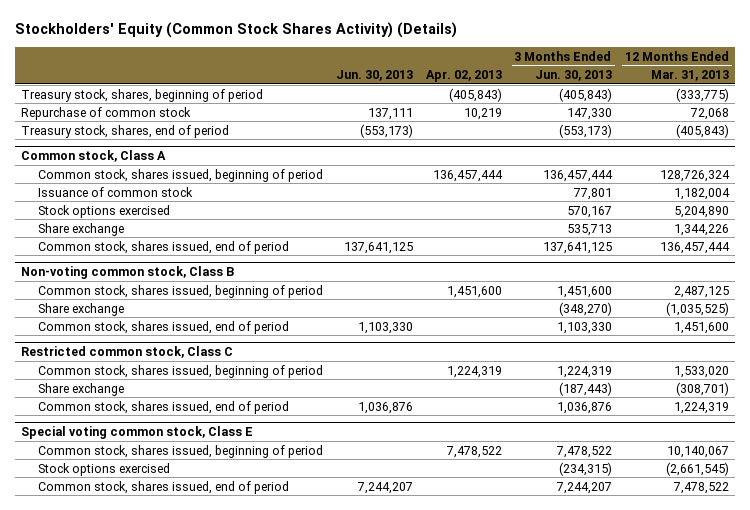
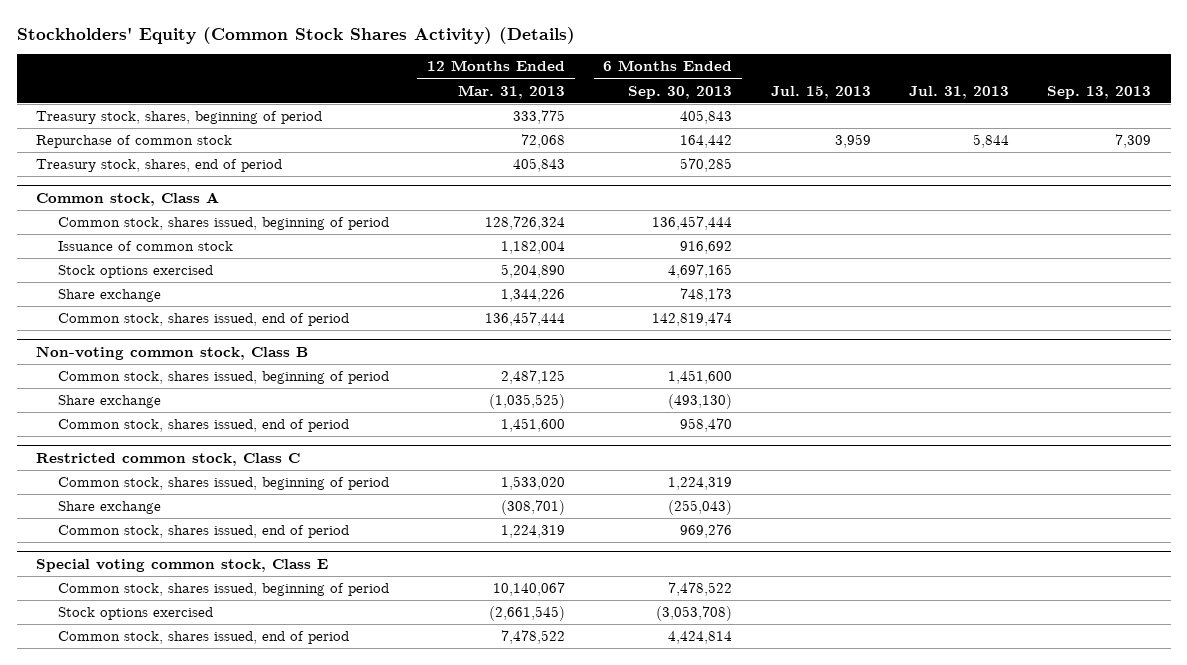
- | Jun. 30, 2013 | Apr. 02, 2013 | 3 Months Ended Jun. 30, 2013 | 12 Months Ended Mar. 31, 2013
+ | 12 Months Ended Mar. 31, 2013 | 6 Months Ended Sep. 30, 2013 | Jul. 15, 2013 | Jul. 31, 2013 | Sep. 13, 2013
- Treasury stock, shares, beginning of period | | (405,843) | (405,843) | (333,775)
+ Treasury stock, shares, beginning of period | 333,775 | 405,843 | | |
- Treasury stock, shares, end of period | (553,173) | | (553,173) | (405,843)
+ Treasury stock, shares, end of period | 405,843 | 570,285 | | |

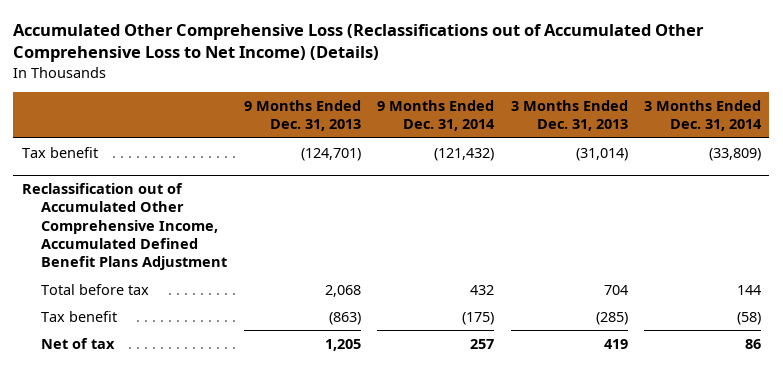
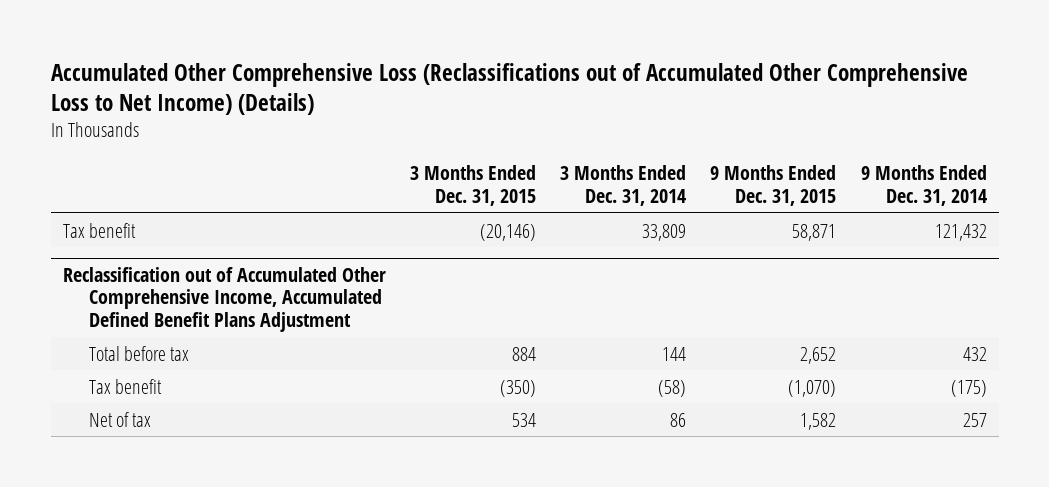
- | 9 Months Ended Dec. 31, 2013 | 9 Months Ended Dec. 31, 2014 | 3 Months Ended Dec. 31, 2013 | 3 Months Ended Dec. 31, 2014
+ | 3 Months Ended Dec. 31, 2015 | 3 Months Ended Dec. 31, 2014 | 9 Months Ended Dec. 31, 2015 | 9 Months Ended Dec. 31, 2014
- Tax benefit | (124,701) | (121,432) | (31,014) | (33,809)
+ Tax benefit | (20,146) | 33,809 | 58,871 | 121,432

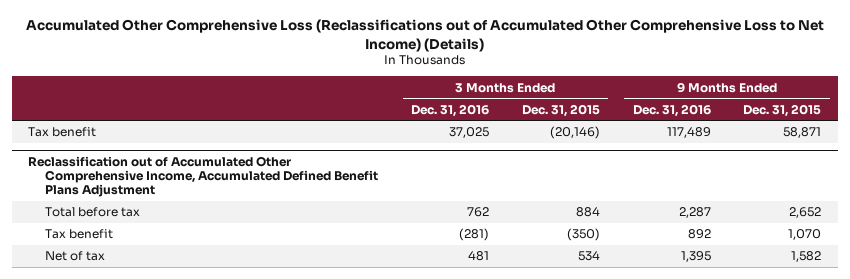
- | 3 Months Ended Dec. 31, 2015 | 3 Months Ended Dec. 31, 2014 | 9 Months Ended Dec. 31, 2015 | 9 Months Ended Dec. 31, 2014
+ | 3 Months Ended Dec. 31, 2016 | 3 Months Ended Dec. 31, 2015 | 9 Months Ended Dec. 31, 2016 | 9 Months Ended Dec. 31, 2015
@ Reclassification out of Accumulated Other Comprehensive Income, Accumulated Defined Benefit Plans Adjustment
- Tax benefit | (350) | (58) | (1,070) | (175)
+ Tax benefit | (281) | (350) | 892 | 1,070

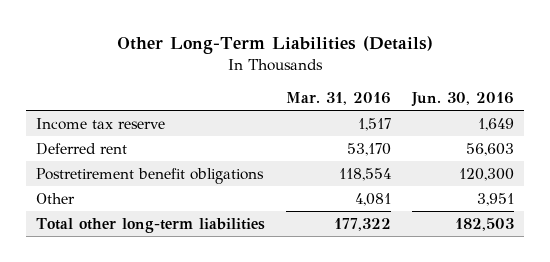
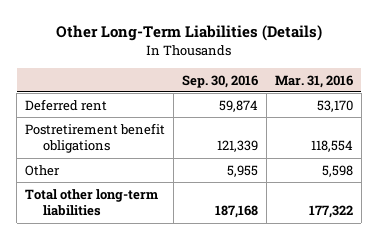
- | Mar. 31, 2016 | Jun. 30, 2016
+ | Sep. 30, 2016 | Mar. 31, 2016
- Income tax reserve | 1,517 | 1,649
- Other | 4,081 | 3,951
+ Other | 5,955 | 5,598

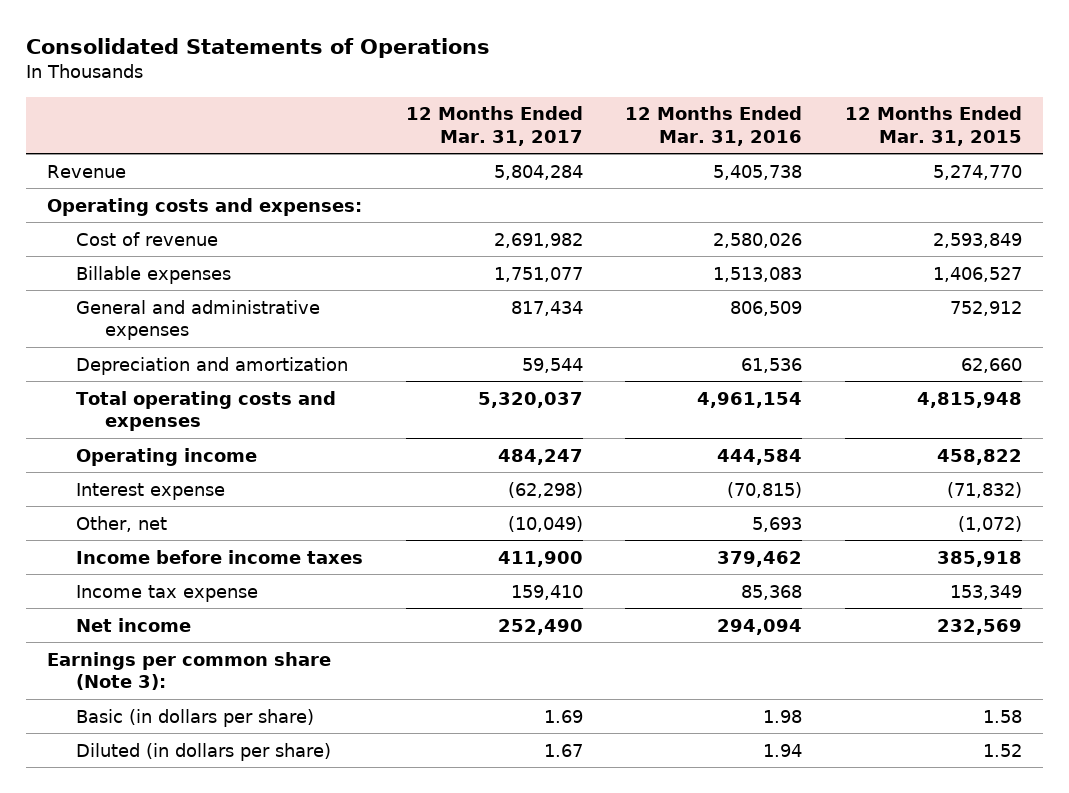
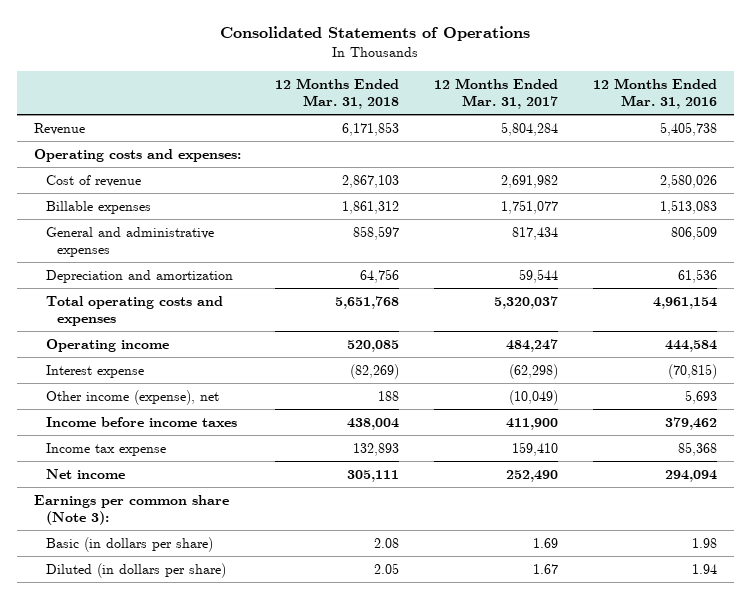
- | 12 Months Ended Mar. 31, 2017 | 12 Months Ended Mar. 31, 2016 | 12 Months Ended Mar. 31, 2015
+ | 12 Months Ended Mar. 31, 2018 | 12 Months Ended Mar. 31, 2017 | 12 Months Ended Mar. 31, 2016
- Other, net | (10,049) | 5,693 | (1,072)
+ Other income (expense), net | 188 | (10,049) | 5,693

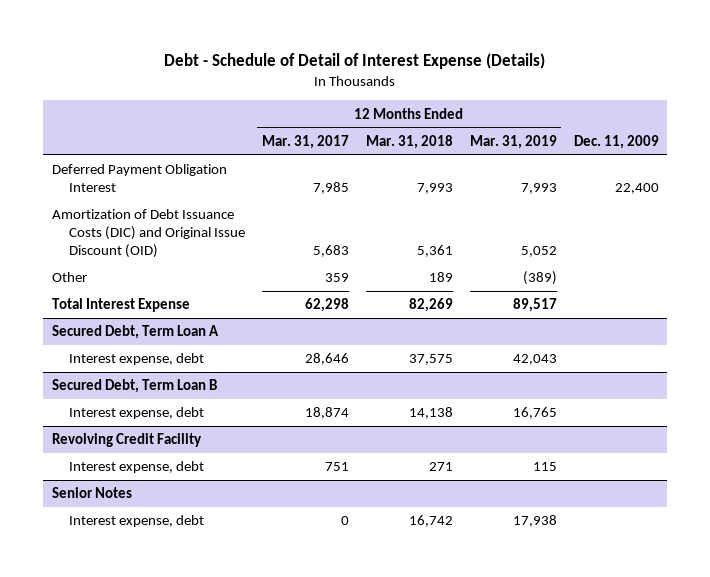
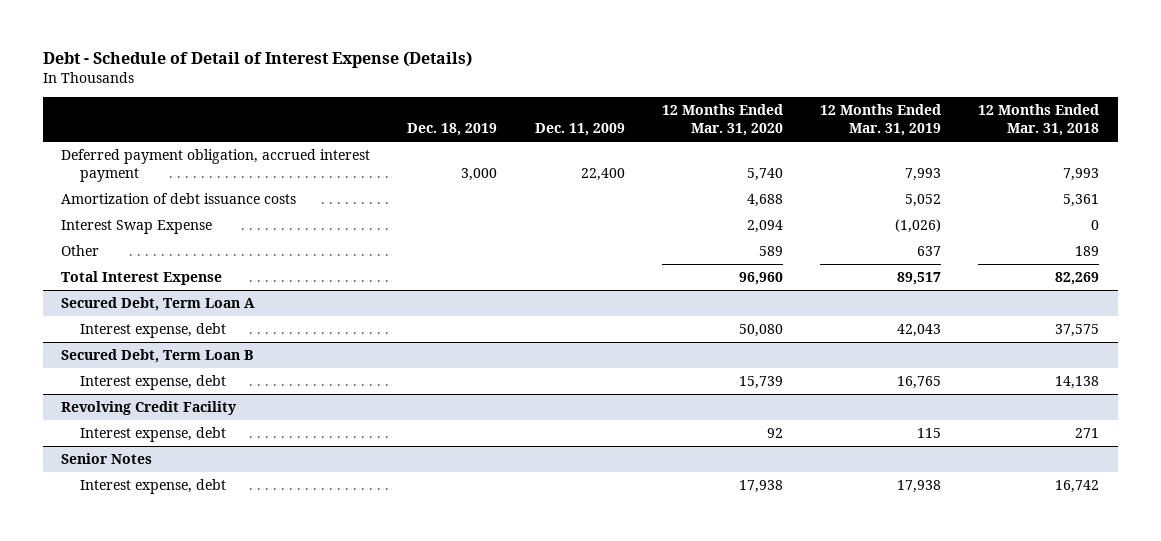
- | 12 Months Ended Mar. 31, 2017 | 12 Months Ended Mar. 31, 2018 | 12 Months Ended Mar. 31, 2019 | Dec. 11, 2009
+ | Dec. 18, 2019 | Dec. 11, 2009 | 12 Months Ended Mar. 31, 2020 | 12 Months Ended Mar. 31, 2019 | 12 Months Ended Mar. 31, 2018
- Deferred Payment Obligation Interest | 7,985 | 7,993 | 7,993 | 22,400
- Amortization of Debt Issuance Costs (DIC) and Original Issue Discount (OID) | 5,683 | 5,361 | 5,052 |
- Other | 359 | 189 | (389) |
+ Deferred payment obligation, accrued interest payment | 3,000 | 22,400 | 5,740 | 7,993 | 7,993
+ Amortization of debt issuance costs | | | 4,688 | 5,052 | 5,361
+ Interest Swap Expense | | | 2,094 | (1,026) | 0
+ Other | | | 589 | 637 | 189

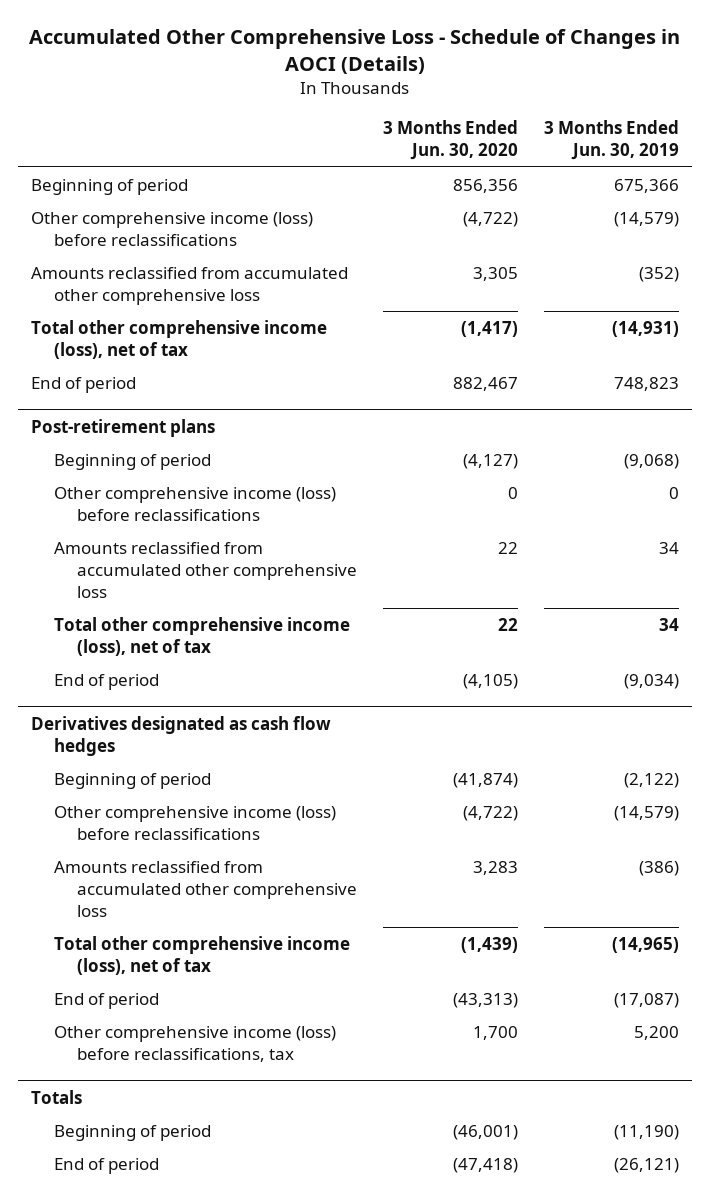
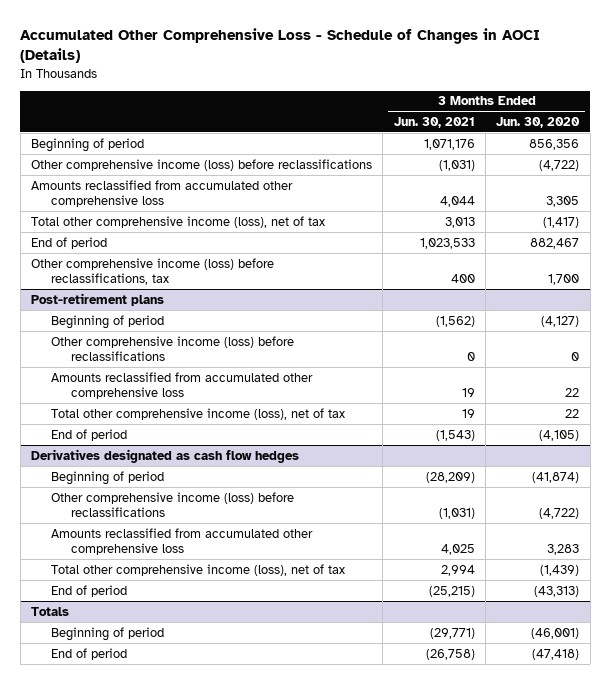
- | 3 Months Ended Jun. 30, 2020 | 3 Months Ended Jun. 30, 2019
+ | 3 Months Ended Jun. 30, 2021 | 3 Months Ended Jun. 30, 2020
+ Other comprehensive income (loss) before reclassifications, tax | 400 | 1,700
@ Derivatives designated as cash flow hedges
- Other comprehensive income (loss) before reclassifications, tax | 1,700 | 5,200

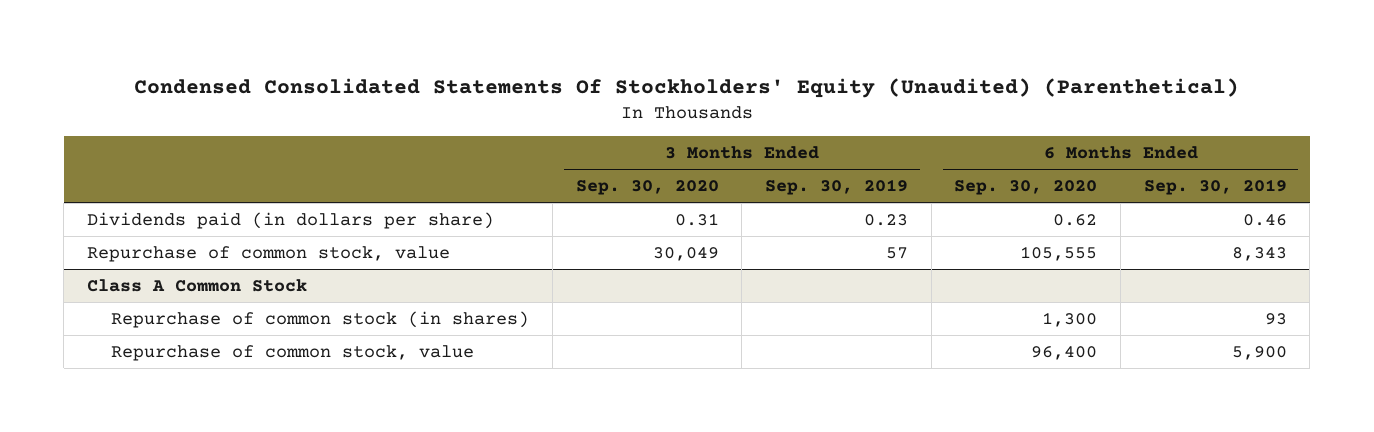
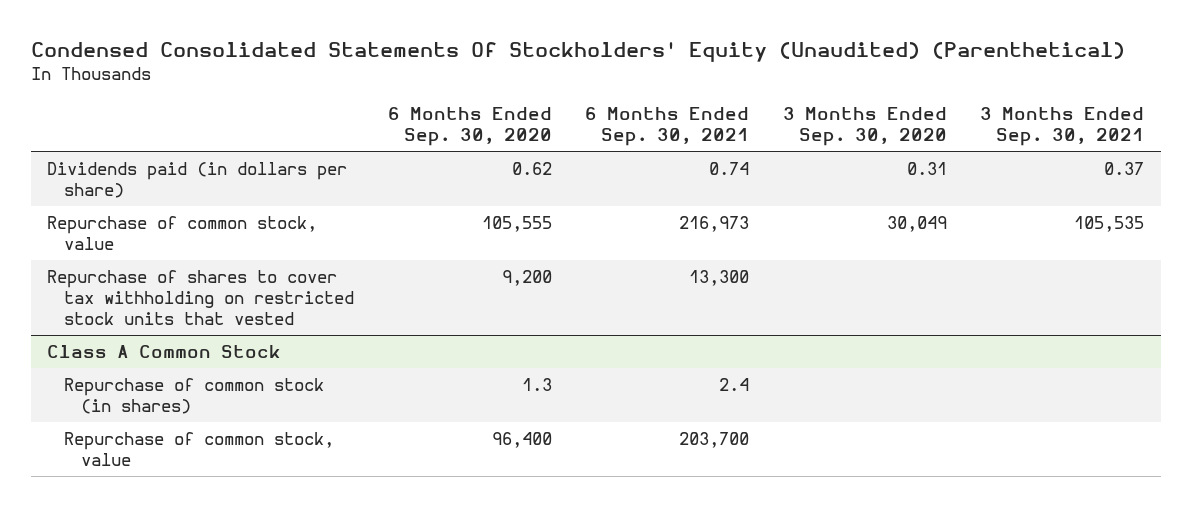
- | 3 Months Ended Sep. 30, 2020 | 3 Months Ended Sep. 30, 2019 | 6 Months Ended Sep. 30, 2020 | 6 Months Ended Sep. 30, 2019
+ | 6 Months Ended Sep. 30, 2020 | 6 Months Ended Sep. 30, 2021 | 3 Months Ended Sep. 30, 2020 | 3 Months Ended Sep. 30, 2021
+ Repurchase of shares to cover tax withholding on restricted stock units that vested | 9,200 | 13,300 | |
@ Class A Common Stock
- Repurchase of common stock (in shares) | | | 1,300 | 93
+ Repurchase of common stock (in shares) | 1.3 | 2.4 | |

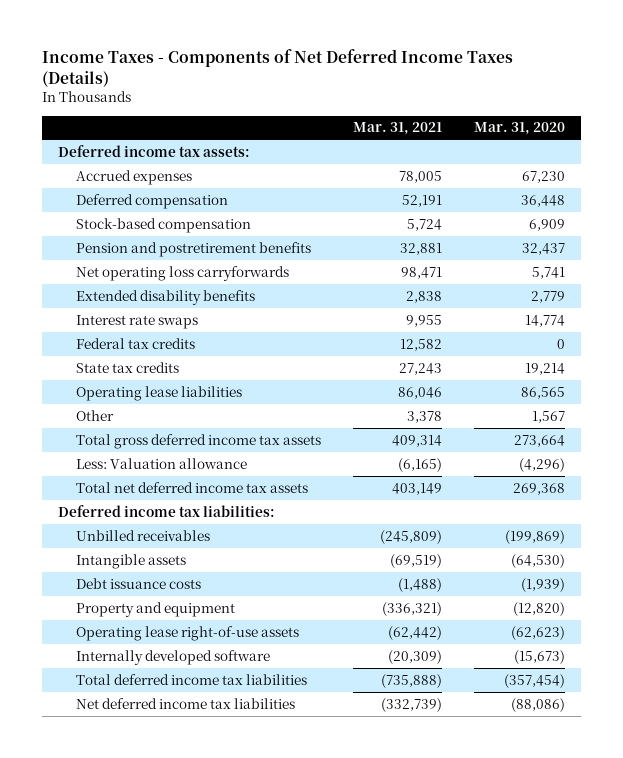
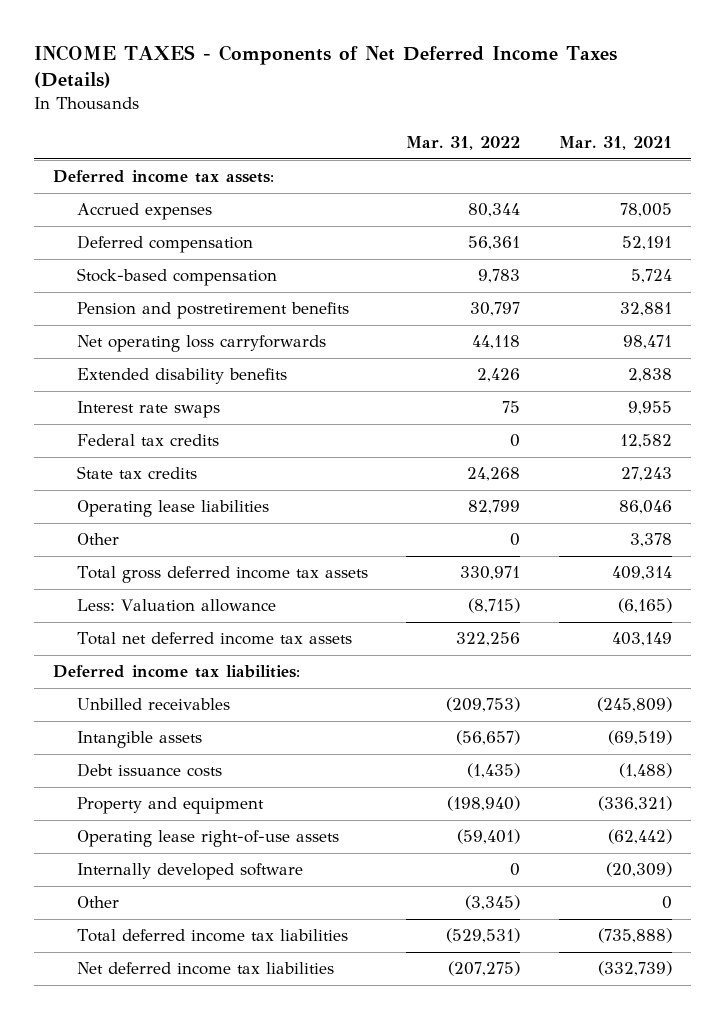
- Income Taxes - Components of Net Deferred Income Taxes (Details)
+ INCOME TAXES - Components of Net Deferred Income Taxes (Details)
- | Mar. 31, 2021 | Mar. 31, 2020
+ | Mar. 31, 2022 | Mar. 31, 2021
+ Other | (3,345) | 0

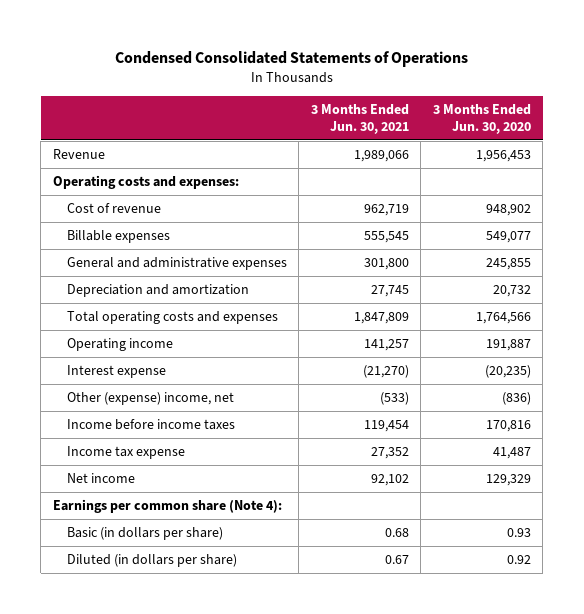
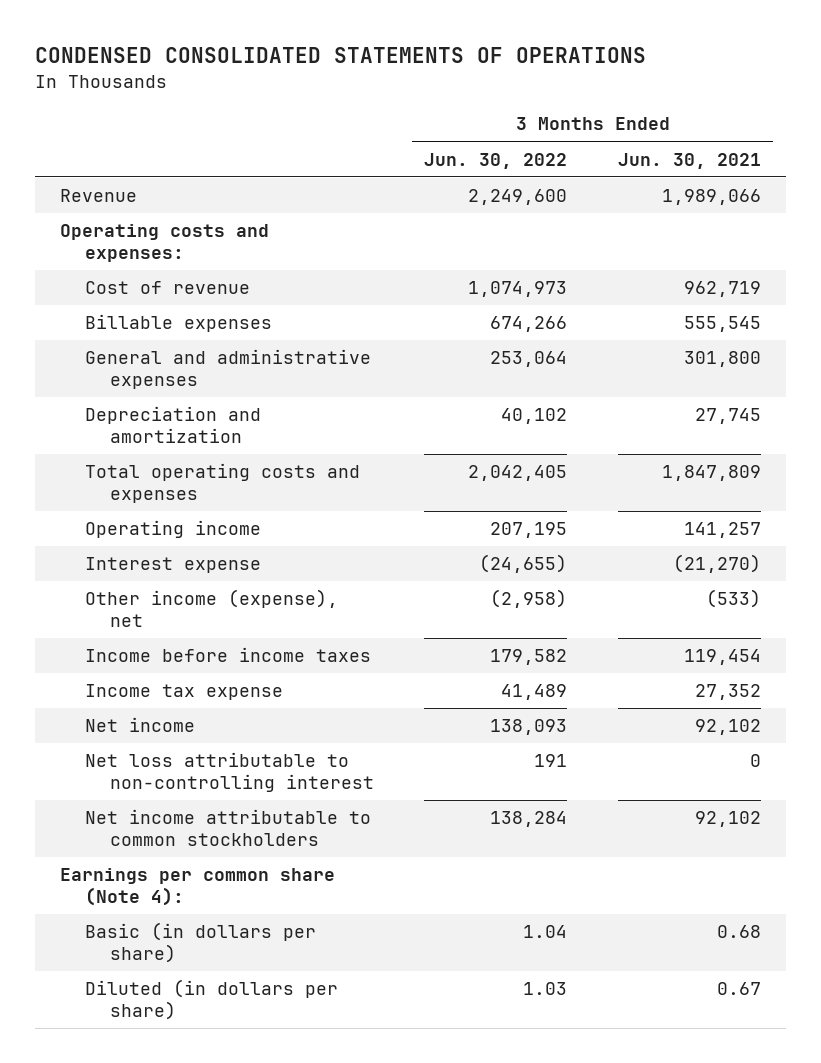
- Condensed Consolidated Statements of Operations
+ CONDENSED CONSOLIDATED STATEMENTS OF OPERATIONS
- | 3 Months Ended Jun. 30, 2021 | 3 Months Ended Jun. 30, 2020
+ | 3 Months Ended Jun. 30, 2022 | 3 Months Ended Jun. 30, 2021
- Other (expense) income, net | (533) | (836)
+ Other income (expense), net | (2,958) | (533)
+ Net loss attributable to non-controlling interest | 191 | 0
+ Net income attributable to common stockholders | 138,284 | 92,102

